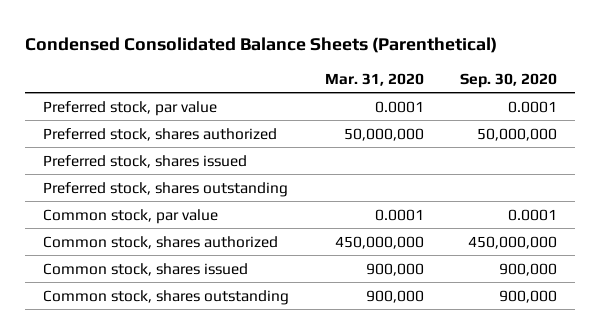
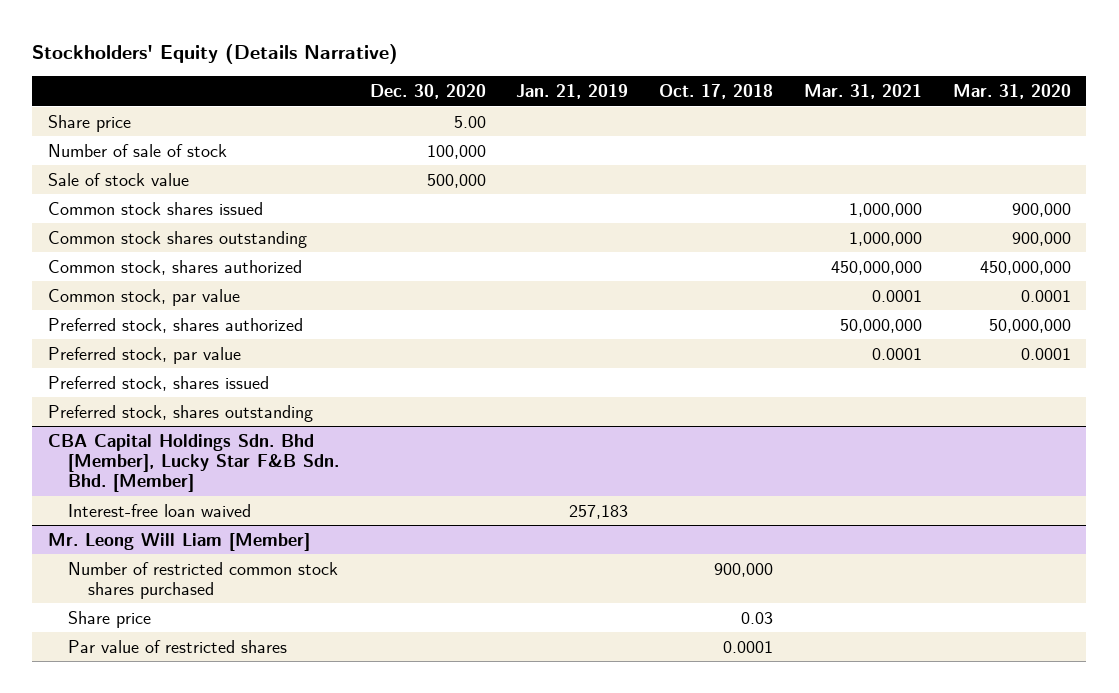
- Condensed Consolidated Balance Sheets (Parenthetical)
+ Stockholders' Equity (Details Narrative)
- | Mar. 31, 2020 | Sep. 30, 2020
+ | Dec. 30, 2020 | Jan. 21, 2019 | Oct. 17, 2018 | Mar. 31, 2021 | Mar. 31, 2020
+ Share price | 5.00 | | | |
+ Number of sale of stock | 100,000 | | | |
+ Sale of stock value | 500,000 | | | |
+ Common stock shares issued | | | | 1,000,000 | 900,000
+ Common stock shares outstanding | | | | 1,000,000 | 900,000
moved up: Common stock, shares authorized | | | | 450,000,000 | 450,000,000
moved up: Common stock, par value | | | | 0.0001 | 0.0001
moved down: Preferred stock, par value | | | | 0.0001 | 0.0001
- Common stock, shares issued | 900,000 | 900,000
- Common stock, shares outstanding | 900,000 | 900,000
+ CBA Capital Holdings Sdn. Bhd [Member], Lucky Star F&B Sdn. Bhd. [Member]
+ Interest-free loan waived | | 257,183 | | |
+ Mr. Leong Will Liam [Member]
+ Number of restricted common stock shares purchased | | | 900,000 | |
+ Share price | | | 0.03 | |
+ Par value of restricted shares | | | 0.0001 | |

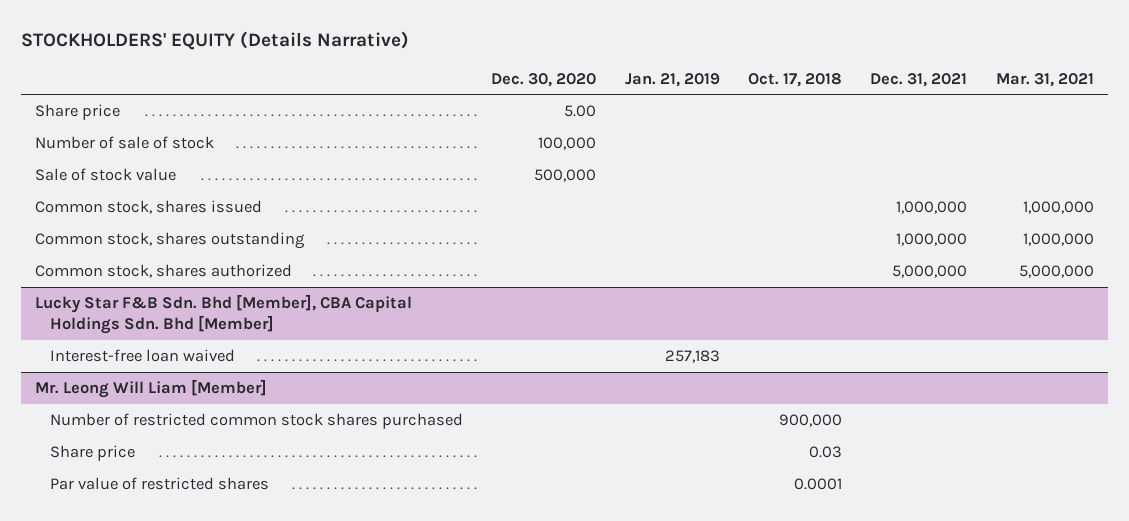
- Stockholders' Equity (Details Narrative)
+ STOCKHOLDERS' EQUITY (Details Narrative)
- | Dec. 30, 2020 | Jan. 21, 2019 | Oct. 17, 2018 | Mar. 31, 2021 | Mar. 31, 2020
+ | Dec. 30, 2020 | Jan. 21, 2019 | Oct. 17, 2018 | Dec. 31, 2021 | Mar. 31, 2021
- Common stock shares issued | | | | 1,000,000 | 900,000
- Common stock shares outstanding | | | | 1,000,000 | 900,000
- Common stock, shares authorized | | | | 450,000,000 | 450,000,000
- Common stock, par value | | | | 0.0001 | 0.0001
- Preferred stock, shares authorized | | | | 50,000,000 | 50,000,000
- Preferred stock, par value | | | | 0.0001 | 0.0001
- Preferred stock, shares issued
- Preferred stock, shares outstanding
- CBA Capital Holdings Sdn. Bhd [Member], Lucky Star F&B Sdn. Bhd. [Member]
+ Common stock, shares issued | | | | 1,000,000 | 1,000,000
+ Common stock, shares outstanding | | | | 1,000,000 | 1,000,000
+ Common stock, shares authorized | | | | 5,000,000 | 5,000,000
+ Lucky Star F&B Sdn. Bhd [Member], CBA Capital Holdings Sdn. Bhd [Member]

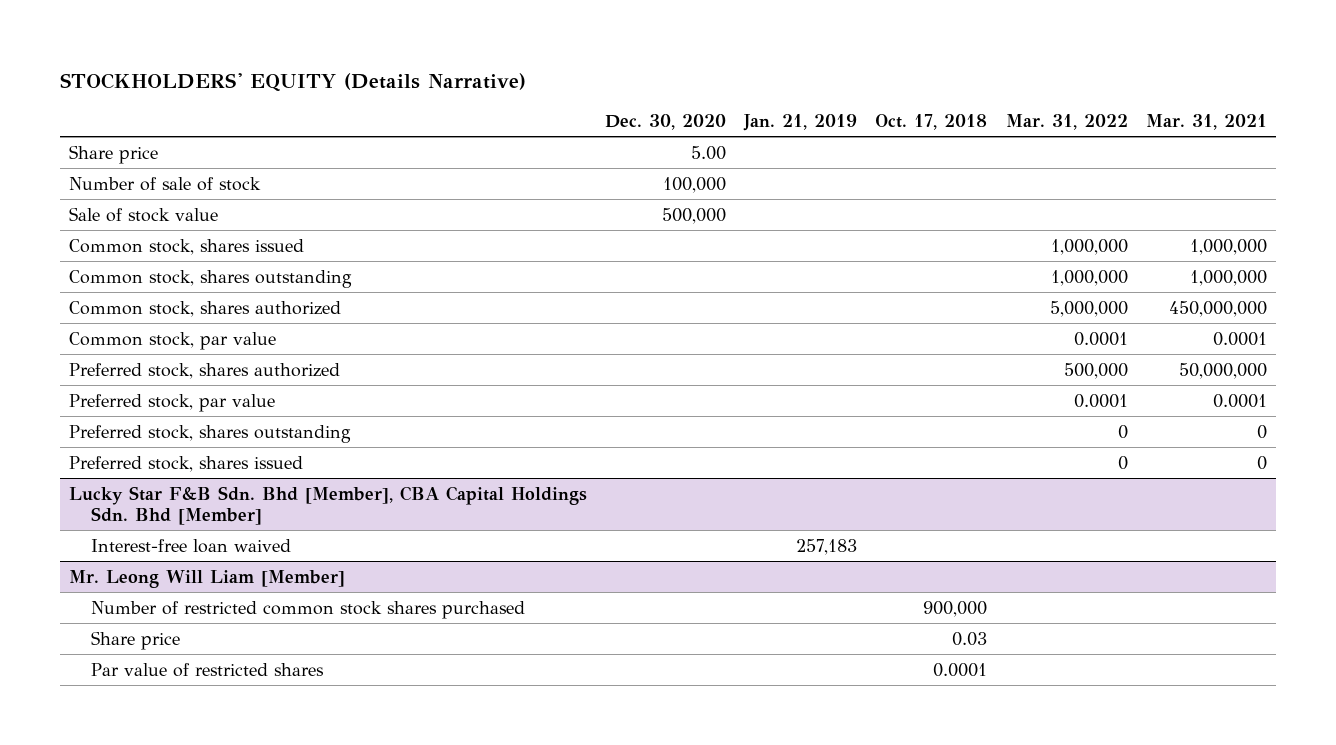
- | Dec. 30, 2020 | Jan. 21, 2019 | Oct. 17, 2018 | Dec. 31, 2021 | Mar. 31, 2021
+ | Dec. 30, 2020 | Jan. 21, 2019 | Oct. 17, 2018 | Mar. 31, 2022 | Mar. 31, 2021
- Common stock, shares authorized | | | | 5,000,000 | 5,000,000
+ Common stock, shares authorized | | | | 5,000,000 | 450,000,000
+ Common stock, par value | | | | 0.0001 | 0.0001
+ Preferred stock, shares authorized | | | | 500,000 | 50,000,000
+ Preferred stock, par value | | | | 0.0001 | 0.0001
+ Preferred stock, shares outstanding | | | | 0 | 0
+ Preferred stock, shares issued | | | | 0 | 0

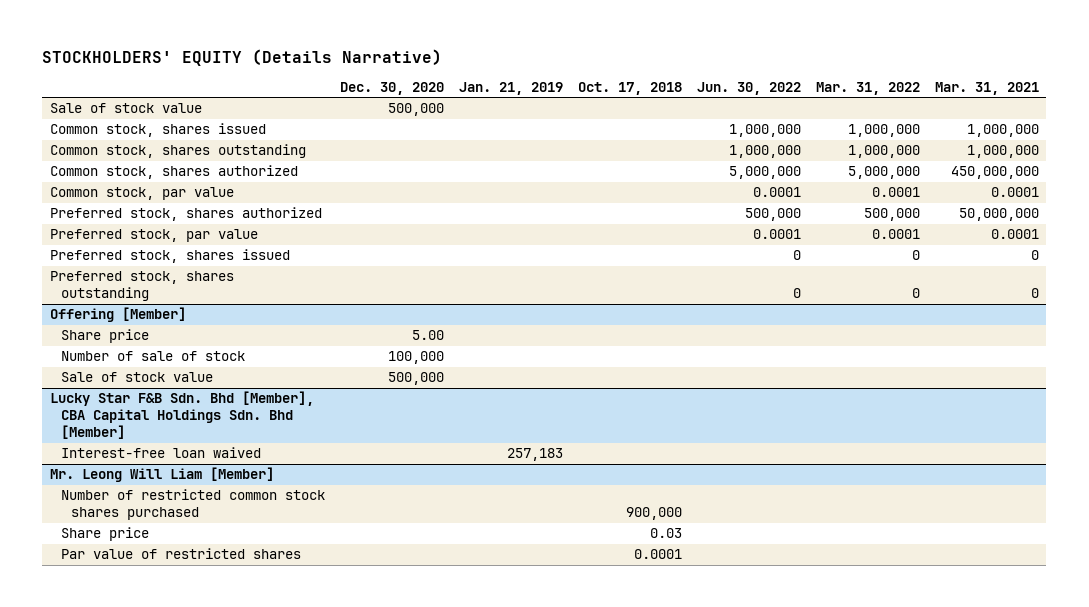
- | Dec. 30, 2020 | Jan. 21, 2019 | Oct. 17, 2018 | Mar. 31, 2022 | Mar. 31, 2021
+ | Dec. 30, 2020 | Jan. 21, 2019 | Oct. 17, 2018 | Jun. 30, 2022 | Mar. 31, 2022 | Mar. 31, 2021
- Share price | 5.00 | | | |
- Number of sale of stock | 100,000 | | | |
moved down: Preferred stock, shares outstanding | | | | 0 | 0 | 0
+ Offering [Member]
+ Share price | 5.00 | | | | |
+ Number of sale of stock | 100,000 | | | | |
+ Sale of stock value | 500,000 | | | | |

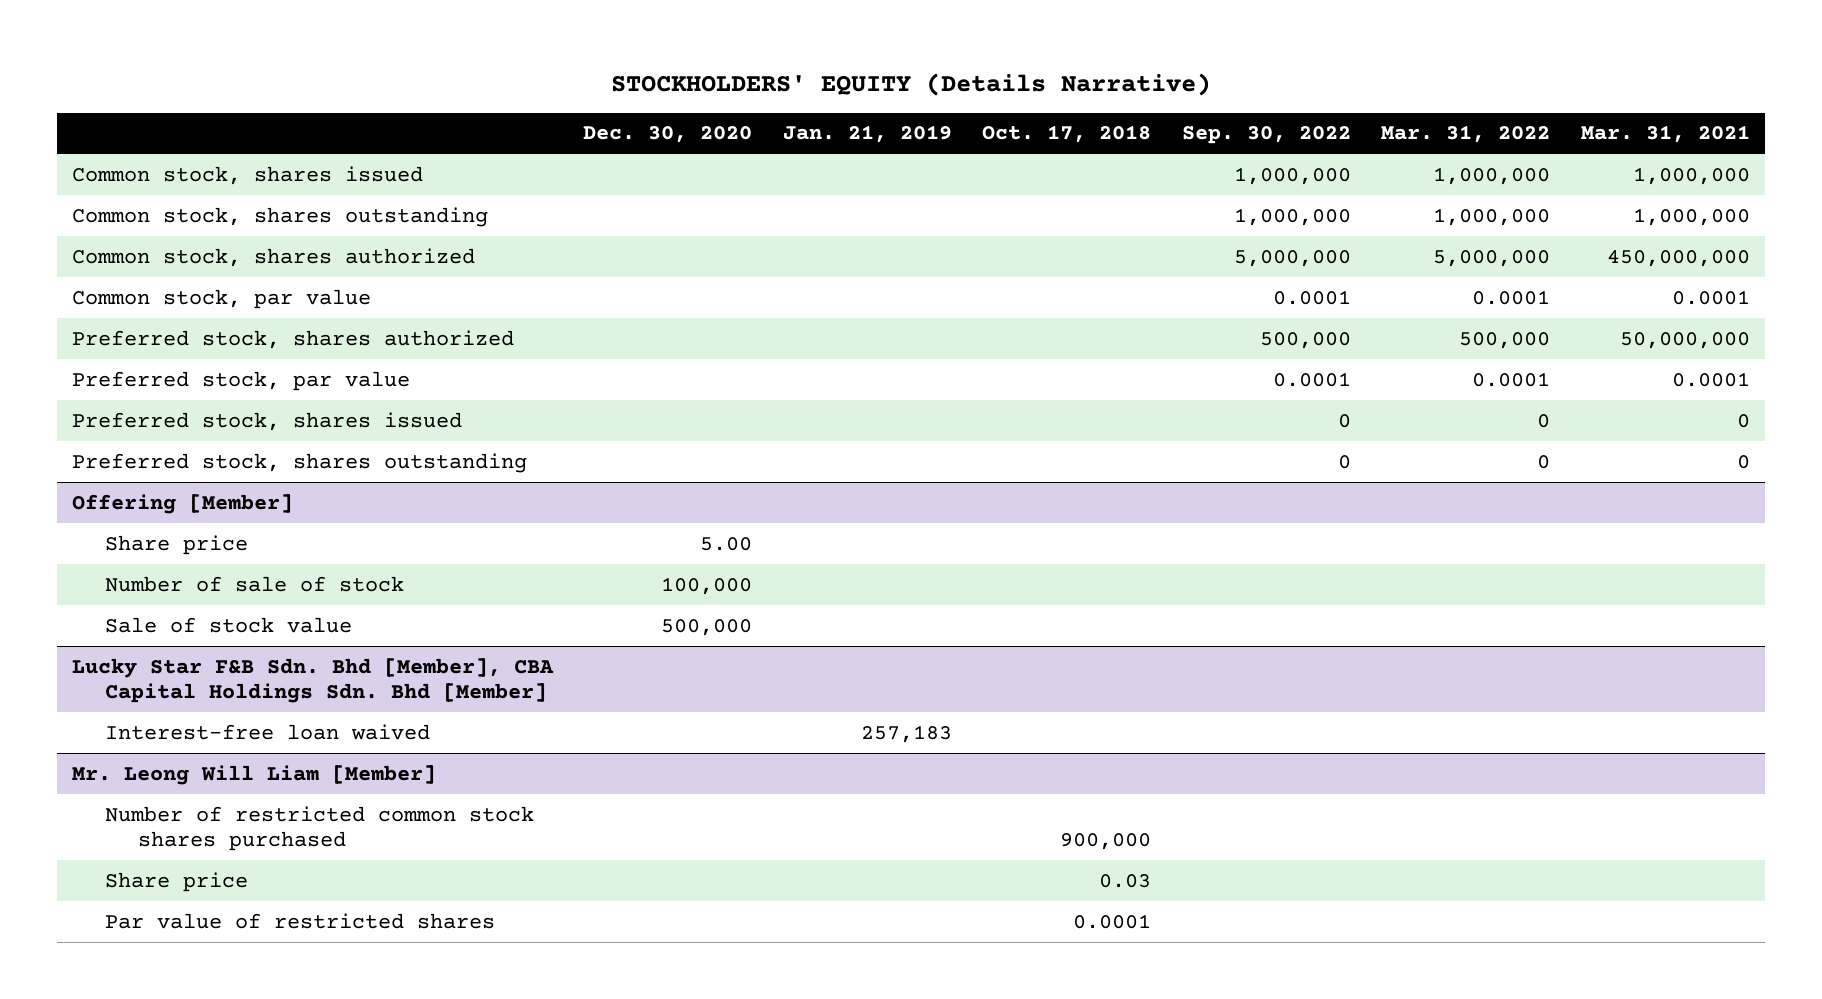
- | Dec. 30, 2020 | Jan. 21, 2019 | Oct. 17, 2018 | Jun. 30, 2022 | Mar. 31, 2022 | Mar. 31, 2021
+ | Dec. 30, 2020 | Jan. 21, 2019 | Oct. 17, 2018 | Sep. 30, 2022 | Mar. 31, 2022 | Mar. 31, 2021
- Sale of stock value | 500,000 | | | | |

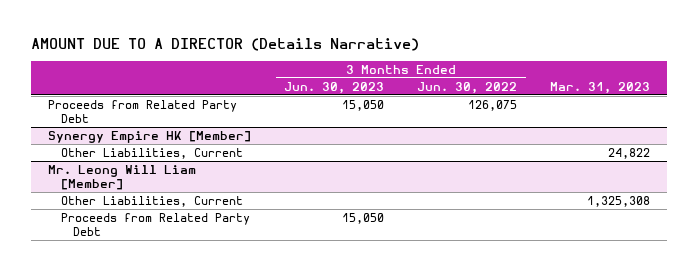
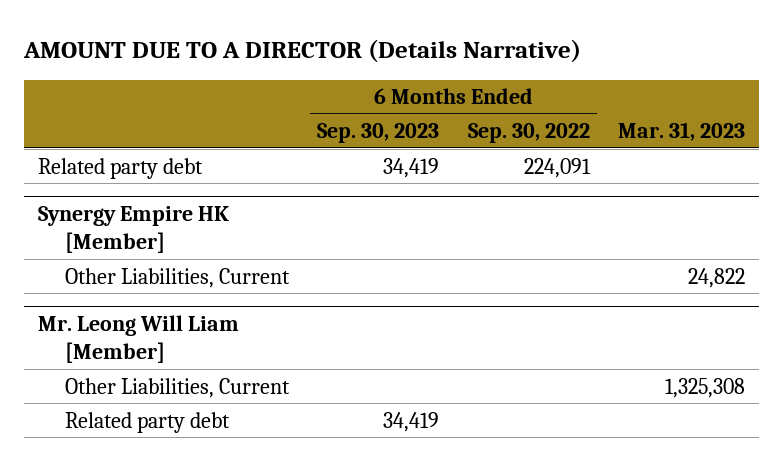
- | 3 Months Ended Jun. 30, 2023 | 3 Months Ended Jun. 30, 2022 | Mar. 31, 2023
+ | 6 Months Ended Sep. 30, 2023 | 6 Months Ended Sep. 30, 2022 | Mar. 31, 2023
- Proceeds from Related Party Debt | 15,050 | 126,075 |
+ Related party debt | 34,419 | 224,091 |
@ Mr. Leong Will Liam [Member]
- Proceeds from Related Party Debt | 15,050 | |
+ Related party debt | 34,419 | |

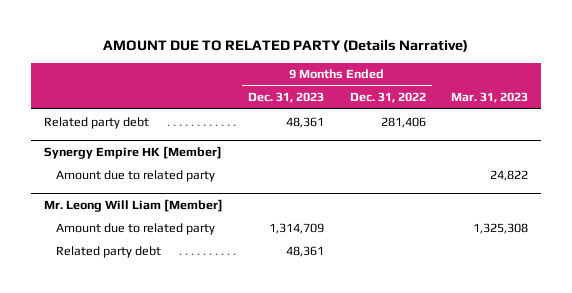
- AMOUNT DUE TO A DIRECTOR (Details Narrative)
+ AMOUNT DUE TO RELATED PARTY (Details Narrative)
- | 6 Months Ended Sep. 30, 2023 | 6 Months Ended Sep. 30, 2022 | Mar. 31, 2023
+ | 9 Months Ended Dec. 31, 2023 | 9 Months Ended Dec. 31, 2022 | Mar. 31, 2023
@ Synergy Empire HK [Member]
- Other Liabilities, Current | | | 24,822
+ Amount due to related party | | | 24,822
@ Mr. Leong Will Liam [Member]
- Other Liabilities, Current | | | 1,325,308
+ Amount due to related party | 1,314,709 | | 1,325,308

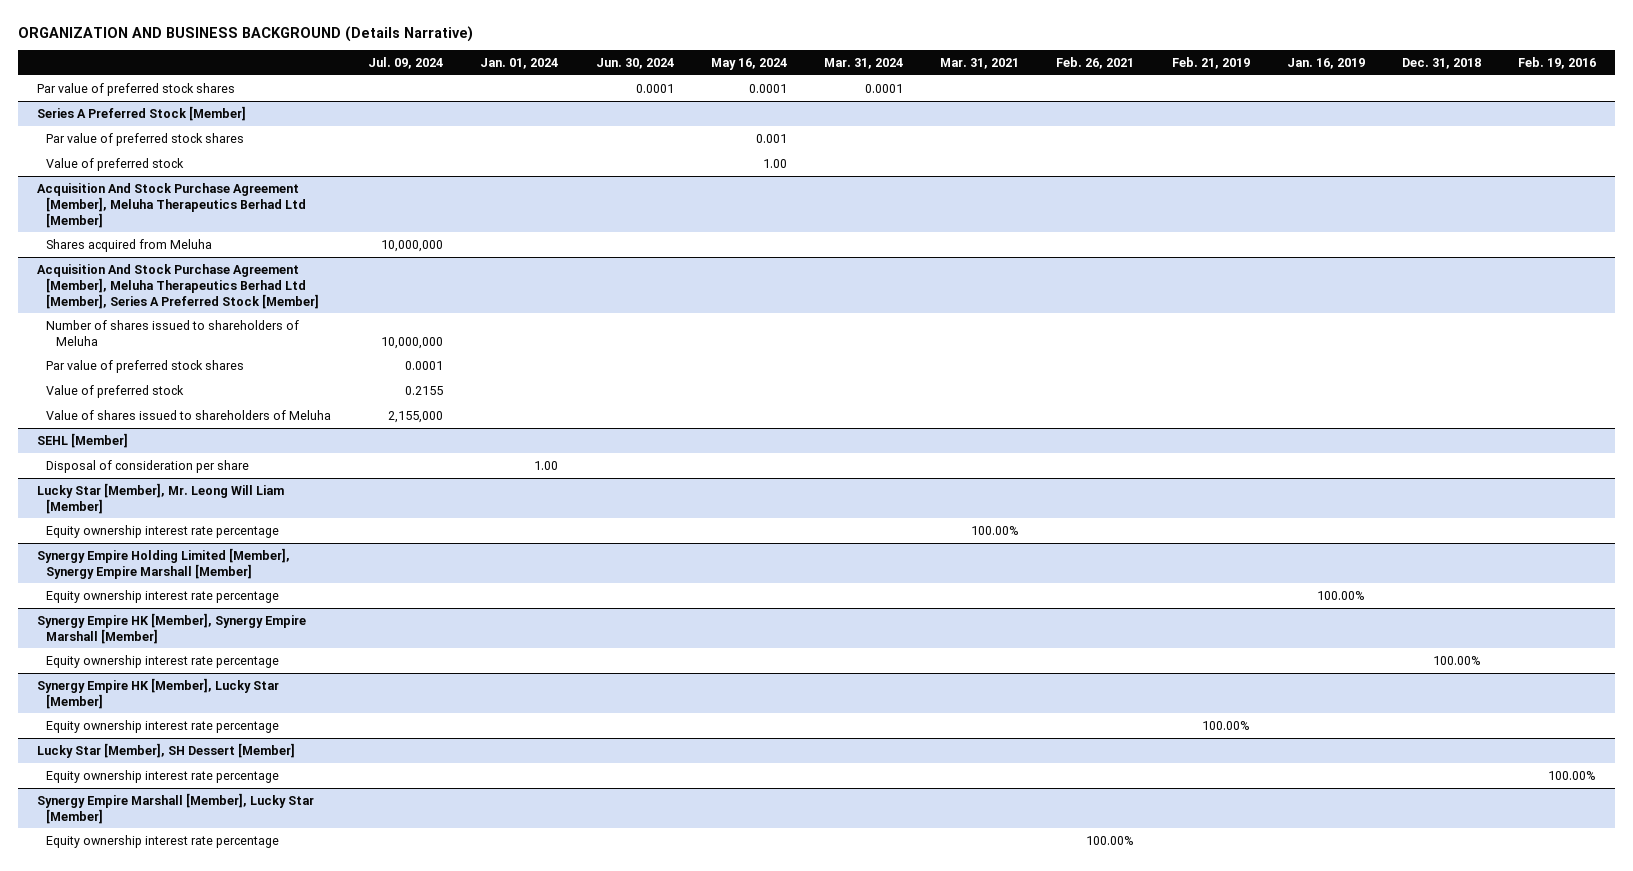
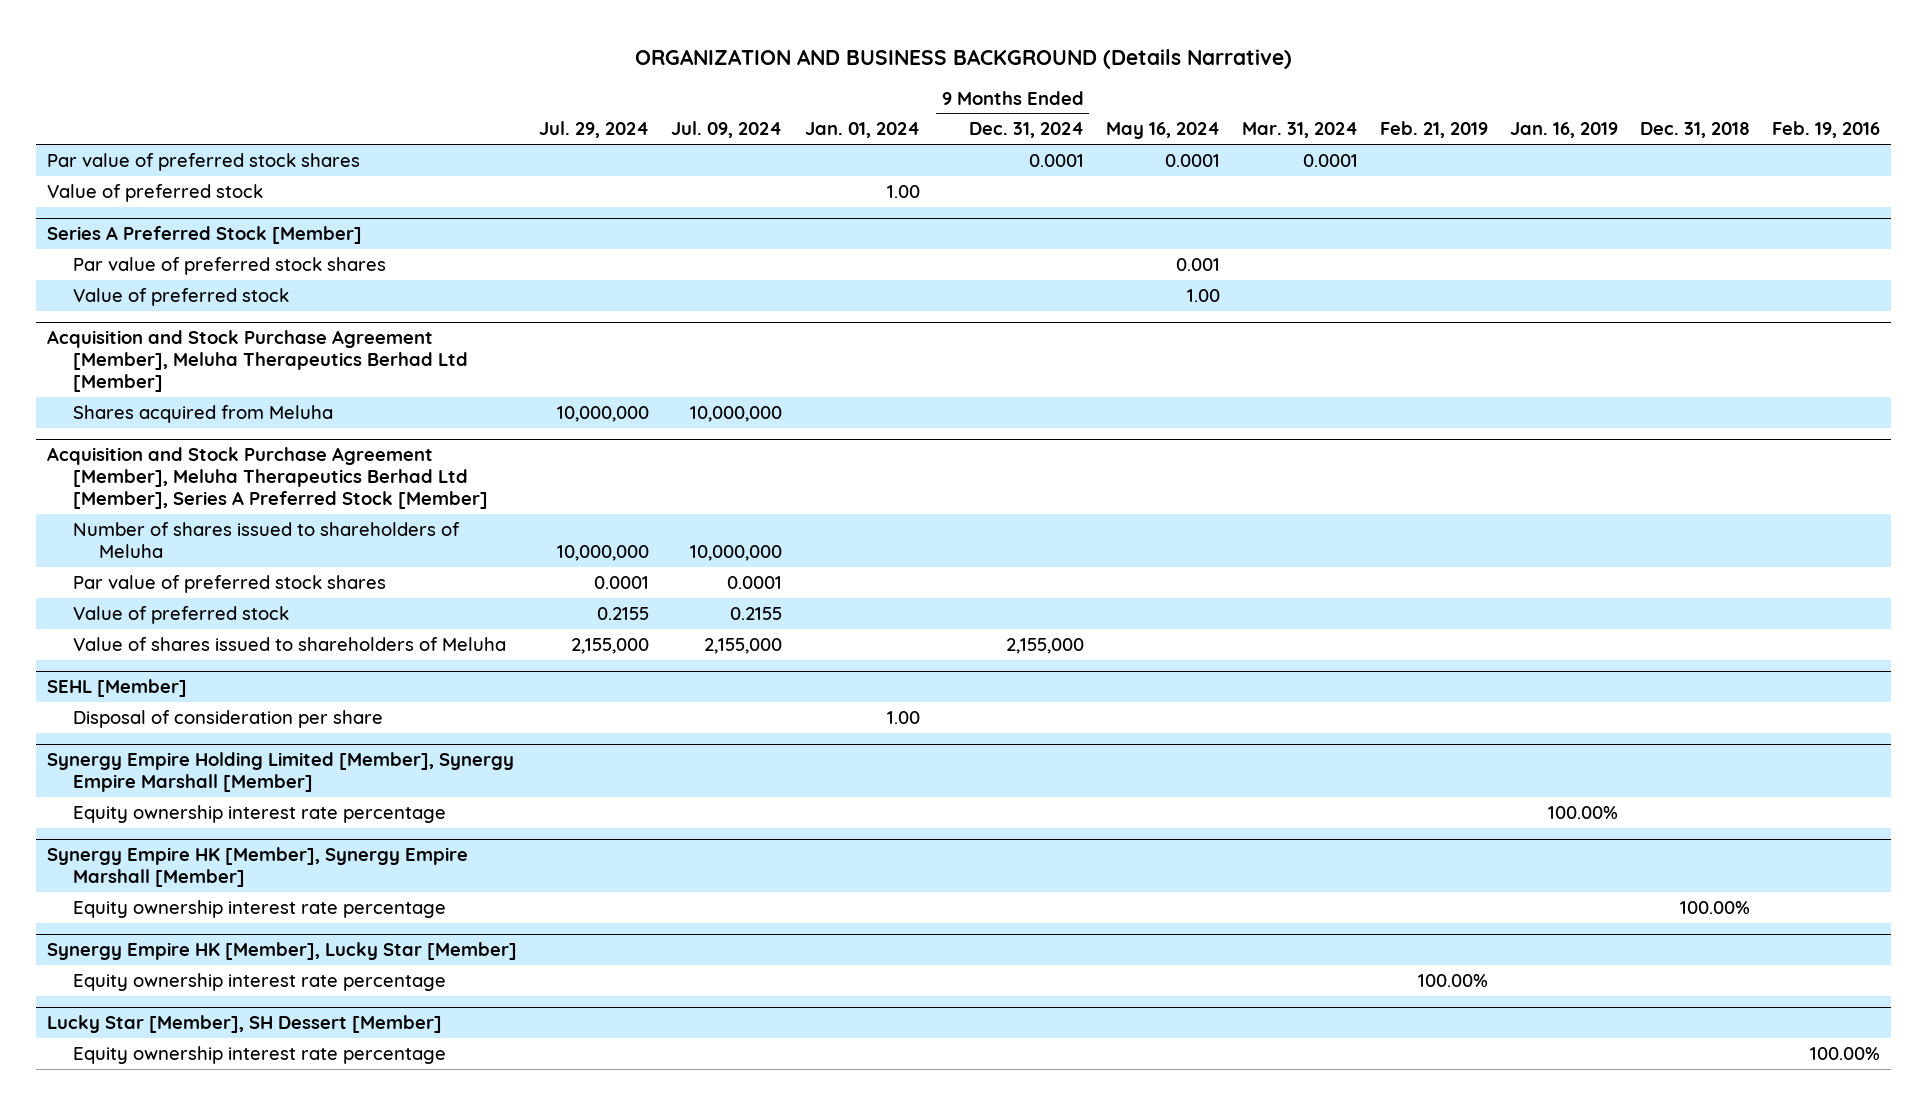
- | Jul. 09, 2024 | Jan. 01, 2024 | Jun. 30, 2024 | May 16, 2024 | Mar. 31, 2024 | Mar. 31, 2021 | Feb. 26, 2021 | Feb. 21, 2019 | Jan. 16, 2019 | Dec. 31, 2018 | Feb. 19, 2016
+ | Jul. 29, 2024 | Jul. 09, 2024 | Jan. 01, 2024 | 9 Months Ended Dec. 31, 2024 | May 16, 2024 | Mar. 31, 2024 | Feb. 21, 2019 | Jan. 16, 2019 | Dec. 31, 2018 | Feb. 19, 2016
+ Value of preferred stock | | | 1.00 | | | | | | |
- Acquisition And Stock Purchase Agreement [Member], Meluha Therapeutics Berhad Ltd [Member]
+ Acquisition and Stock Purchase Agreement [Member], Meluha Therapeutics Berhad Ltd [Member]
- Acquisition And Stock Purchase Agreement [Member], Meluha Therapeutics Berhad Ltd [Member], Series A Preferred Stock [Member]
+ Acquisition and Stock Purchase Agreement [Member], Meluha Therapeutics Berhad Ltd [Member], Series A Preferred Stock [Member]
- Lucky Star [Member], Mr. Leong Will Liam [Member]
- Equity ownership interest rate percentage | | | | | | 100.00% | | | | |
- Synergy Empire Marshall [Member], Lucky Star [Member]
- Equity ownership interest rate percentage | | | | | | | 100.00% | | | |

